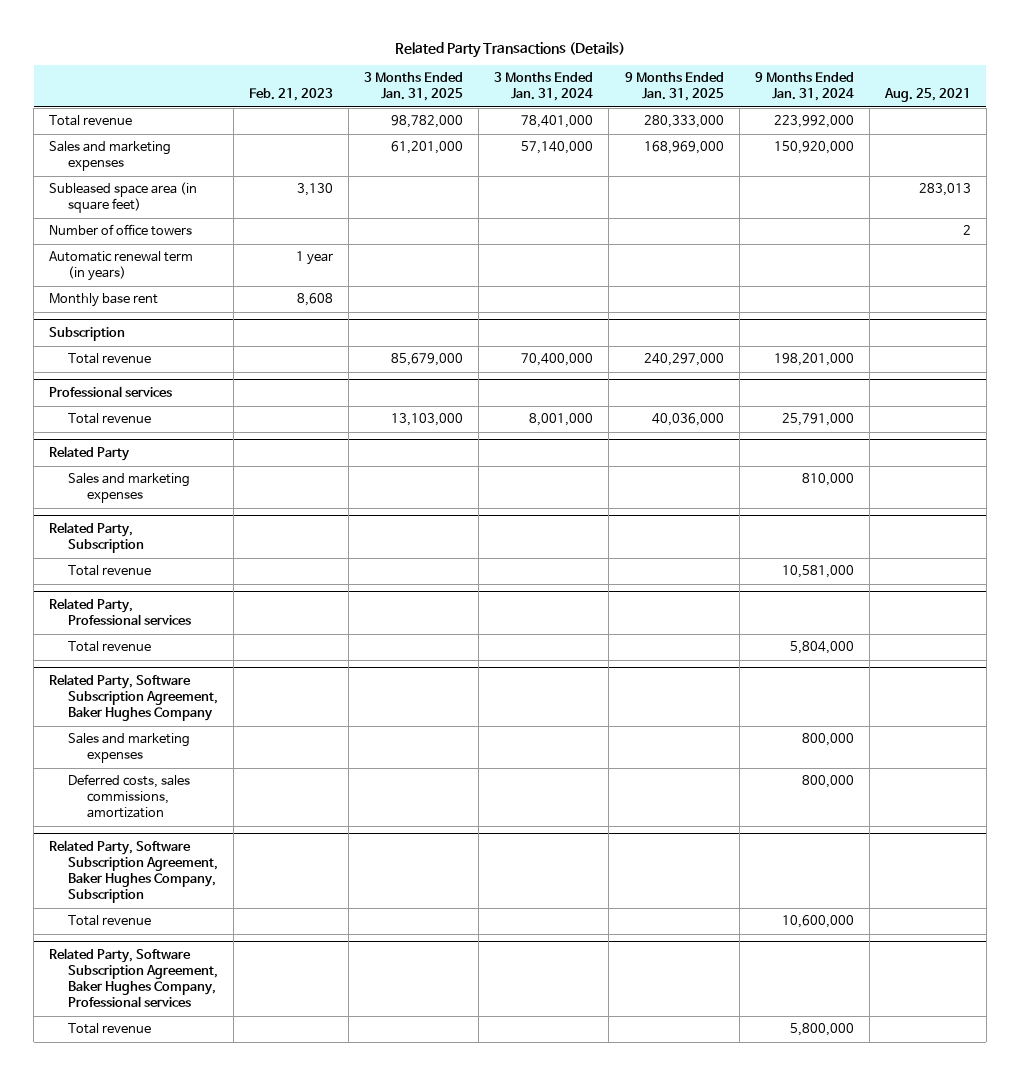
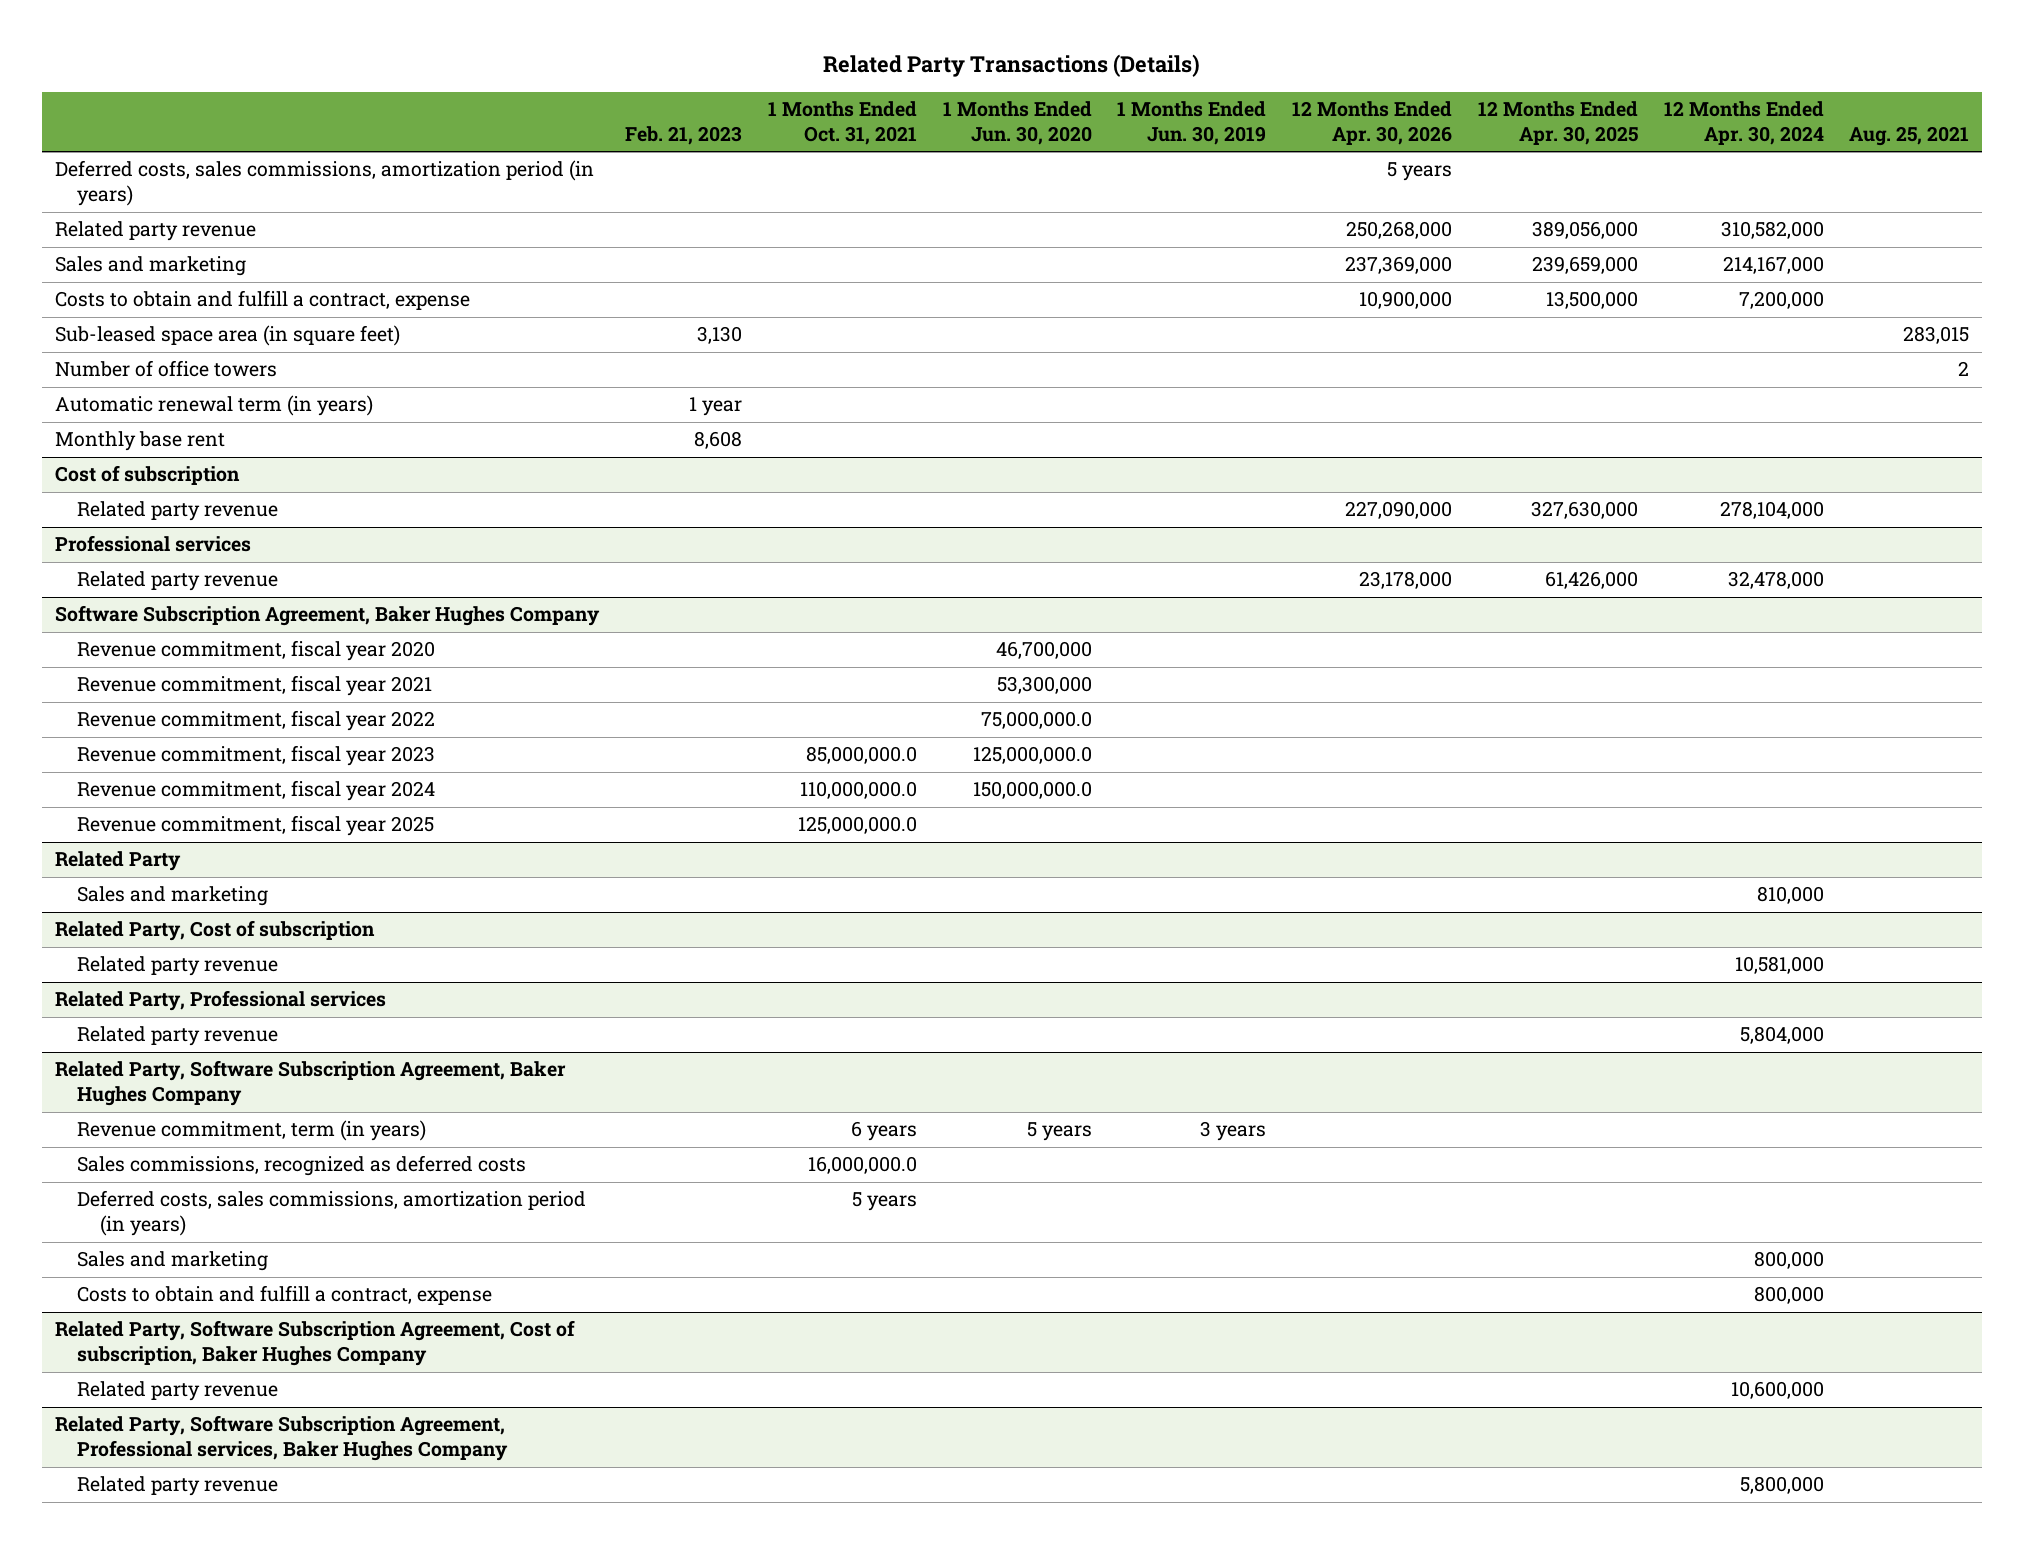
- | Feb. 21, 2023 | 3 Months Ended Jan. 31, 2025 | 3 Months Ended Jan. 31, 2024 | 9 Months Ended Jan. 31, 2025 | 9 Months Ended Jan. 31, 2024 | Aug. 25, 2021
+ | Feb. 21, 2023 | 1 Months Ended Oct. 31, 2021 | 1 Months Ended Jun. 30, 2020 | 1 Months Ended Jun. 30, 2019 | 12 Months Ended Apr. 30, 2026 | 12 Months Ended Apr. 30, 2025 | 12 Months Ended Apr. 30, 2024 | Aug. 25, 2021
- Total revenue | | 98,782,000 | 78,401,000 | 280,333,000 | 223,992,000 |
- Sales and marketing expenses | | 61,201,000 | 57,140,000 | 168,969,000 | 150,920,000 |
- Subleased space area (in square feet) | 3,130 | | | | | 283,013
+ Deferred costs, sales commissions, amortization period (in years) | | | | | 5 years | | |
+ Related party revenue | | | | | 250,268,000 | 389,056,000 | 310,582,000 |
+ Sales and marketing | | | | | 237,369,000 | 239,659,000 | 214,167,000 |
+ Costs to obtain and fulfill a contract, expense | | | | | 10,900,000 | 13,500,000 | 7,200,000 |
+ Sub-leased space area (in square feet) | 3,130 | | | | | | | 283,015
- Subscription
- Total revenue | | 85,679,000 | 70,400,000 | 240,297,000 | 198,201,000 |
+ Cost of subscription
+ Related party revenue | | | | | 227,090,000 | 327,630,000 | 278,104,000 |
@ Professional services
- Total revenue | | 13,103,000 | 8,001,000 | 40,036,000 | 25,791,000 |
+ Related party revenue | | | | | 23,178,000 | 61,426,000 | 32,478,000 |
+ Software Subscription Agreement, Baker Hughes Company
+ Revenue commitment, fiscal year 2020 | | | 46,700,000 | | | | |
+ Revenue commitment, fiscal year 2021 | | | 53,300,000 | | | | |
+ Revenue commitment, fiscal year 2022 | | | 75,000,000.0 | | | | |
+ Revenue commitment, fiscal year 2023 | | 85,000,000.0 | 125,000,000.0 | | | | |
+ Revenue commitment, fiscal year 2024 | | 110,000,000.0 | 150,000,000.0 | | | | |
+ Revenue commitment, fiscal year 2025 | | 125,000,000.0 | | | | | |
@ Related Party
- Sales and marketing expenses | | | | | 810,000 |
- Related Party, Subscription
- Total revenue | | | | | 10,581,000 |
@ Related Party
+ Sales and marketing | | | | | | | 810,000 |
+ Related Party, Cost of subscription
+ Related party revenue | | | | | | | 10,581,000 |
@ Related Party, Professional services
- Total revenue | | | | | 5,804,000 |
+ Related party revenue | | | | | | | 5,804,000 |
@ Related Party, Software Subscription Agreement, Baker Hughes Company
- Sales and marketing expenses | | | | | 800,000 |
- Deferred costs, sales commissions, amortization | | | | | 800,000 |
- Related Party, Software Subscription Agreement, Baker Hughes Company, Subscription
- Total revenue | | | | | 10,600,000 |
- Related Party, Software Subscription Agreement, Baker Hughes Company, Professional services
- Total revenue | | | | | 5,800,000 |
@ Related Party, Software Subscription Agreement, Baker Hughes Company
+ Revenue commitment, term (in years) | | 6 years | 5 years | 3 years | | | |
+ Sales commissions, recognized as deferred costs | | 16,000,000.0 | | | | | |
+ Deferred costs, sales commissions, amortization period (in years) | | 5 years | | | | | |
+ Sales and marketing | | | | | | | 800,000 |
+ Costs to obtain and fulfill a contract, expense | | | | | | | 800,000 |
+ Related Party, Software Subscription Agreement, Cost of subscription, Baker Hughes Company
+ Related party revenue | | | | | | | 10,600,000 |
+ Related Party, Software Subscription Agreement, Professional services, Baker Hughes Company
+ Related party revenue | | | | | | | 5,800,000 |

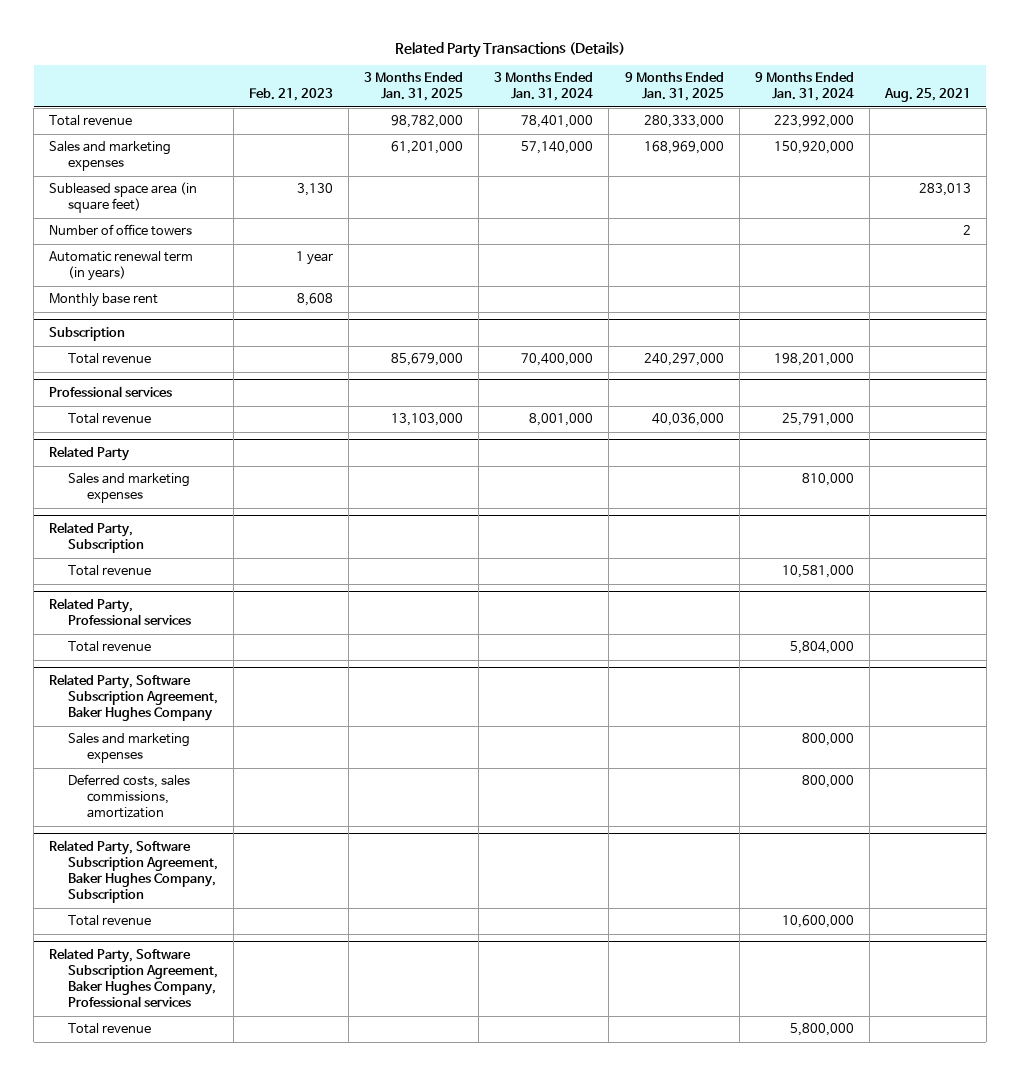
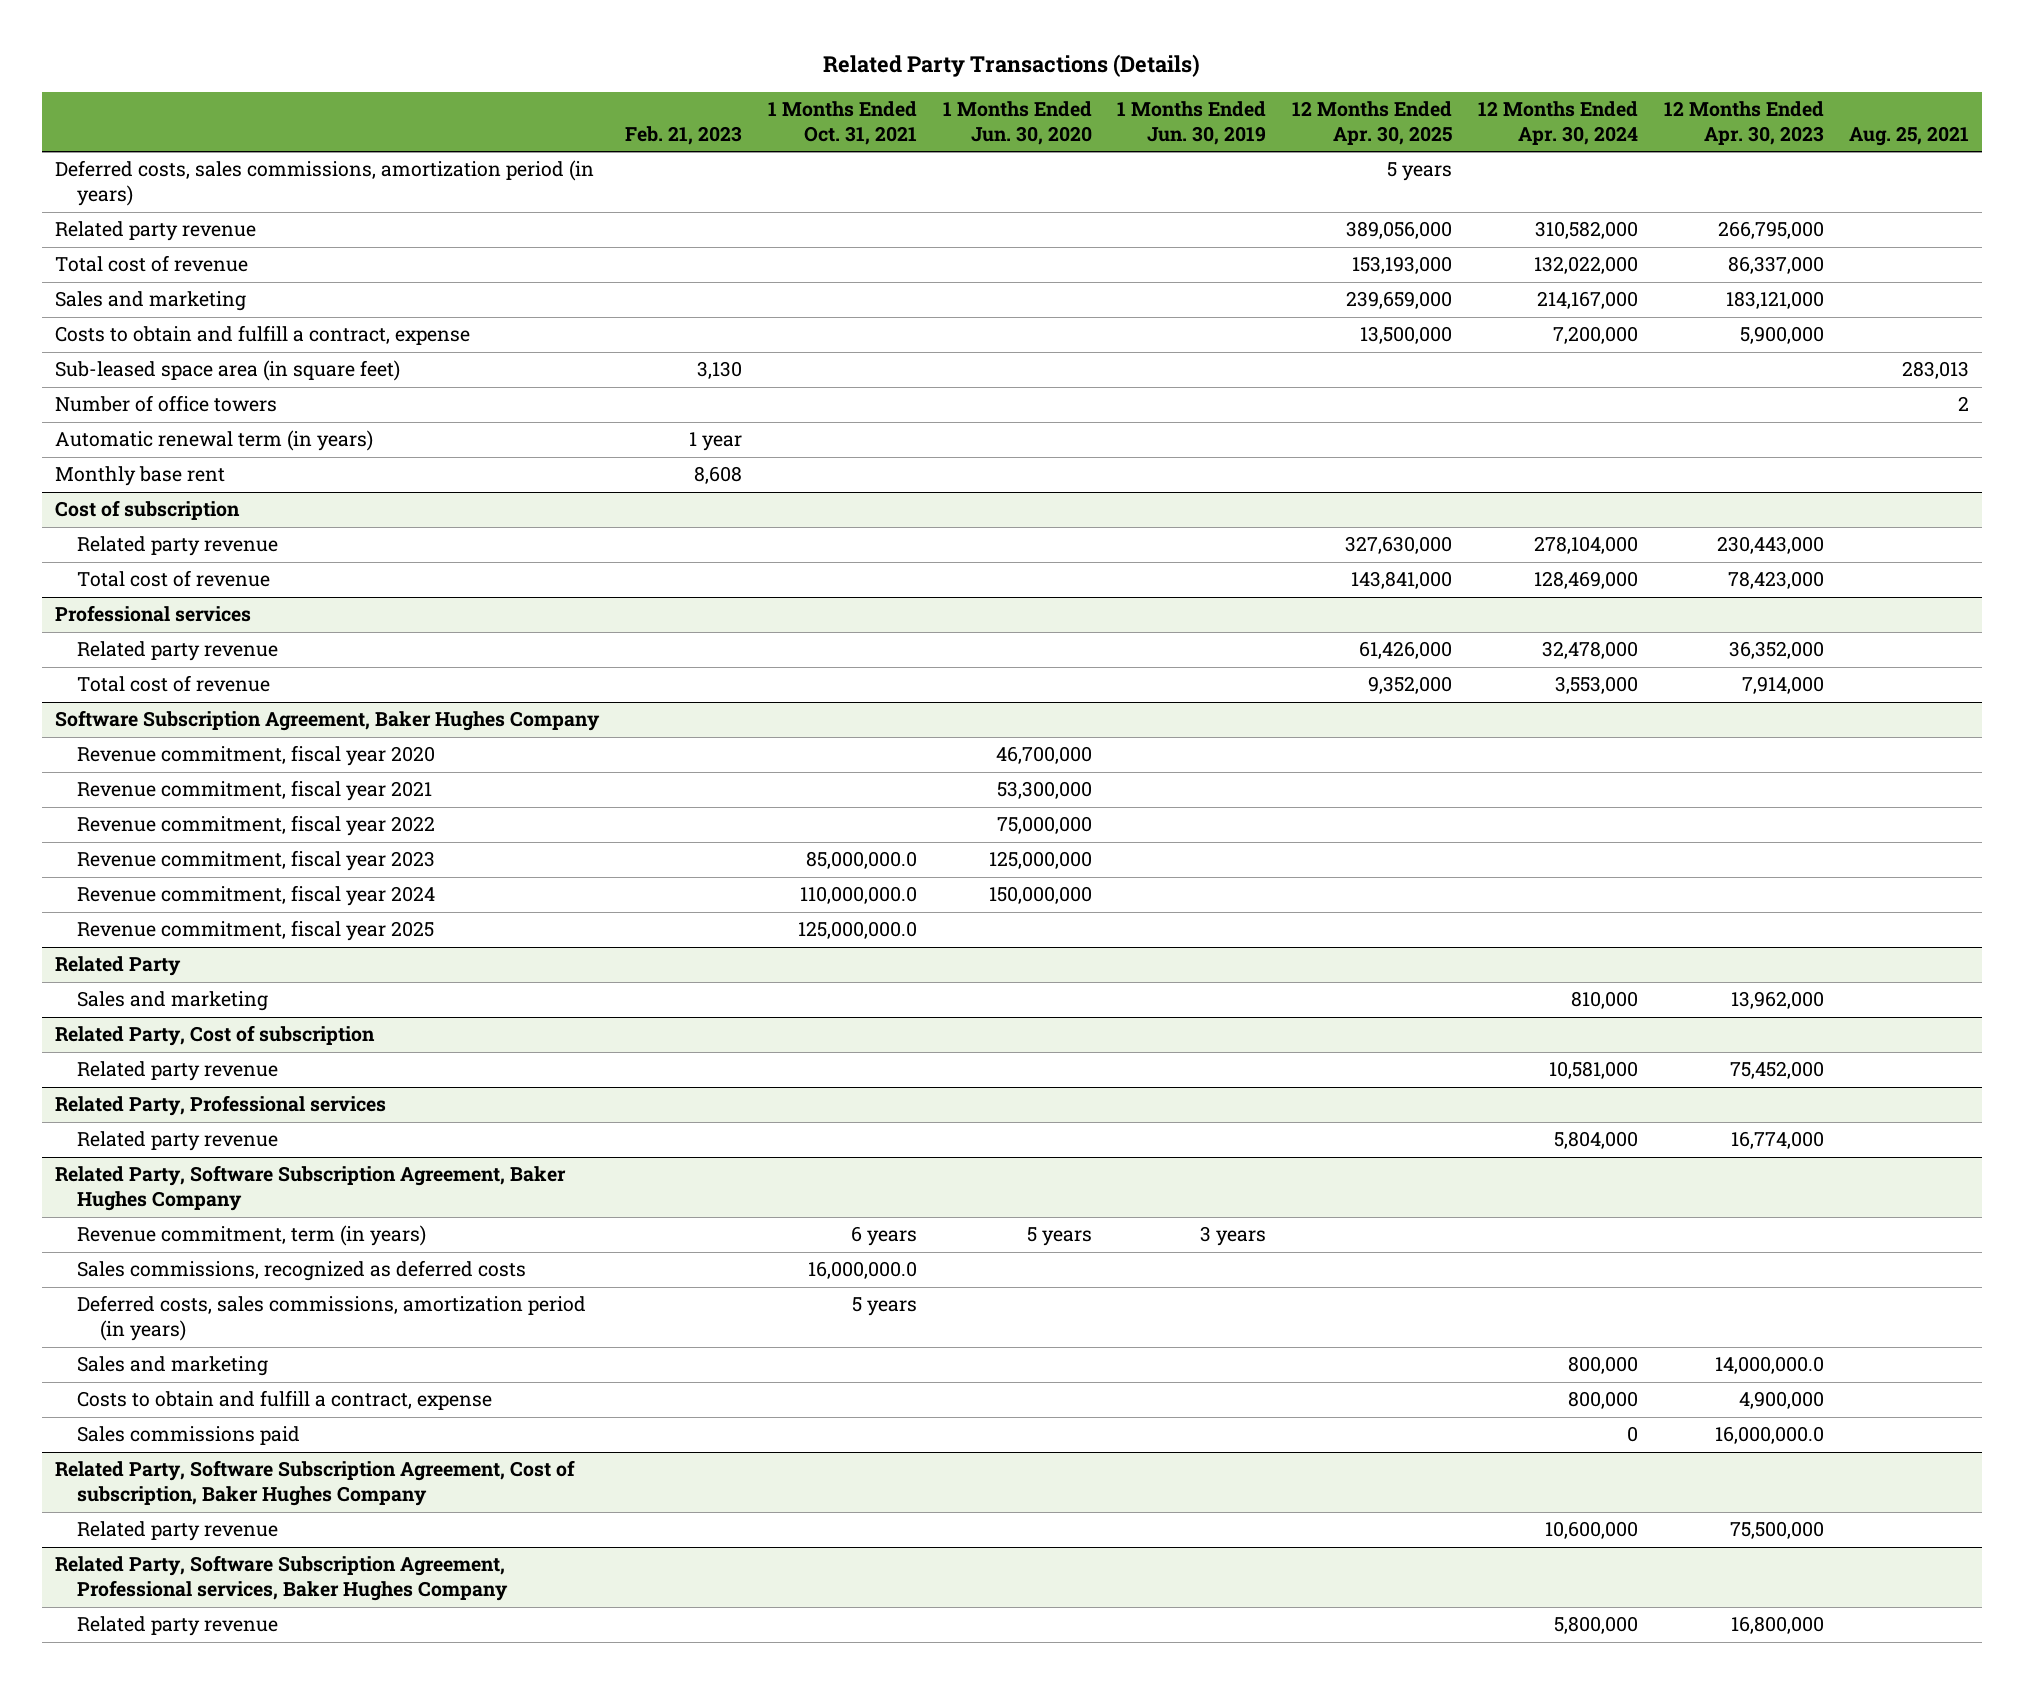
- | Feb. 21, 2023 | 3 Months Ended Jan. 31, 2025 | 3 Months Ended Jan. 31, 2024 | 9 Months Ended Jan. 31, 2025 | 9 Months Ended Jan. 31, 2024 | Aug. 25, 2021
+ | Feb. 21, 2023 | 1 Months Ended Oct. 31, 2021 | 1 Months Ended Jun. 30, 2020 | 1 Months Ended Jun. 30, 2019 | 12 Months Ended Apr. 30, 2025 | 12 Months Ended Apr. 30, 2024 | 12 Months Ended Apr. 30, 2023 | Aug. 25, 2021
- Total revenue | | 98,782,000 | 78,401,000 | 280,333,000 | 223,992,000 |
- Sales and marketing expenses | | 61,201,000 | 57,140,000 | 168,969,000 | 150,920,000 |
- Subleased space area (in square feet) | 3,130 | | | | | 283,013
+ Deferred costs, sales commissions, amortization period (in years) | | | | | 5 years | | |
+ Related party revenue | | | | | 389,056,000 | 310,582,000 | 266,795,000 |
+ Total cost of revenue | | | | | 153,193,000 | 132,022,000 | 86,337,000 |
+ Sales and marketing | | | | | 239,659,000 | 214,167,000 | 183,121,000 |
+ Costs to obtain and fulfill a contract, expense | | | | | 13,500,000 | 7,200,000 | 5,900,000 |
+ Sub-leased space area (in square feet) | 3,130 | | | | | | | 283,013
- Subscription
- Total revenue | | 85,679,000 | 70,400,000 | 240,297,000 | 198,201,000 |
+ Cost of subscription
+ Related party revenue | | | | | 327,630,000 | 278,104,000 | 230,443,000 |
+ Total cost of revenue | | | | | 143,841,000 | 128,469,000 | 78,423,000 |
@ Professional services
- Total revenue | | 13,103,000 | 8,001,000 | 40,036,000 | 25,791,000 |
+ Related party revenue | | | | | 61,426,000 | 32,478,000 | 36,352,000 |
+ Total cost of revenue | | | | | 9,352,000 | 3,553,000 | 7,914,000 |
+ Software Subscription Agreement, Baker Hughes Company
+ Revenue commitment, fiscal year 2020 | | | 46,700,000 | | | | |
+ Revenue commitment, fiscal year 2021 | | | 53,300,000 | | | | |
+ Revenue commitment, fiscal year 2022 | | | 75,000,000 | | | | |
+ Revenue commitment, fiscal year 2023 | | 85,000,000.0 | 125,000,000 | | | | |
+ Revenue commitment, fiscal year 2024 | | 110,000,000.0 | 150,000,000 | | | | |
+ Revenue commitment, fiscal year 2025 | | 125,000,000.0 | | | | | |
@ Related Party
- Sales and marketing expenses | | | | | 810,000 |
- Related Party, Subscription
- Total revenue | | | | | 10,581,000 |
@ Related Party
+ Sales and marketing | | | | | | 810,000 | 13,962,000 |
+ Related Party, Cost of subscription
+ Related party revenue | | | | | | 10,581,000 | 75,452,000 |
@ Related Party, Professional services
- Total revenue | | | | | 5,804,000 |
+ Related party revenue | | | | | | 5,804,000 | 16,774,000 |
@ Related Party, Software Subscription Agreement, Baker Hughes Company
- Sales and marketing expenses | | | | | 800,000 |
- Deferred costs, sales commissions, amortization | | | | | 800,000 |
- Related Party, Software Subscription Agreement, Baker Hughes Company, Subscription
- Total revenue | | | | | 10,600,000 |
- Related Party, Software Subscription Agreement, Baker Hughes Company, Professional services
- Total revenue | | | | | 5,800,000 |
@ Related Party, Software Subscription Agreement, Baker Hughes Company
+ Revenue commitment, term (in years) | | 6 years | 5 years | 3 years | | | |
+ Sales commissions, recognized as deferred costs | | 16,000,000.0 | | | | | |
+ Deferred costs, sales commissions, amortization period (in years) | | 5 years | | | | | |
+ Sales and marketing | | | | | | 800,000 | 14,000,000.0 |
+ Costs to obtain and fulfill a contract, expense | | | | | | 800,000 | 4,900,000 |
+ Sales commissions paid | | | | | | 0 | 16,000,000.0 |
+ Related Party, Software Subscription Agreement, Cost of subscription, Baker Hughes Company
+ Related party revenue | | | | | | 10,600,000 | 75,500,000 |
+ Related Party, Software Subscription Agreement, Professional services, Baker Hughes Company
+ Related party revenue | | | | | | 5,800,000 | 16,800,000 |

